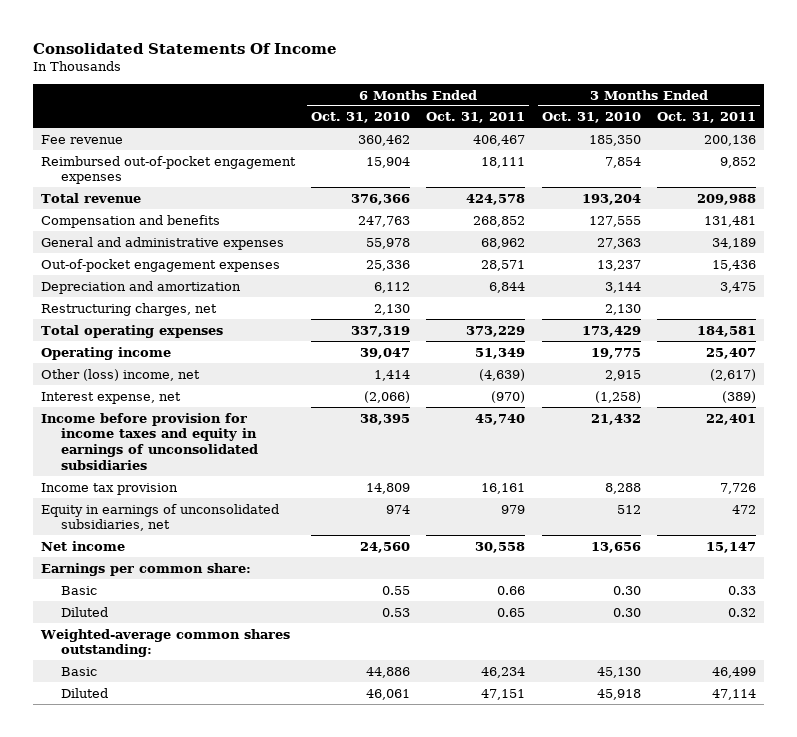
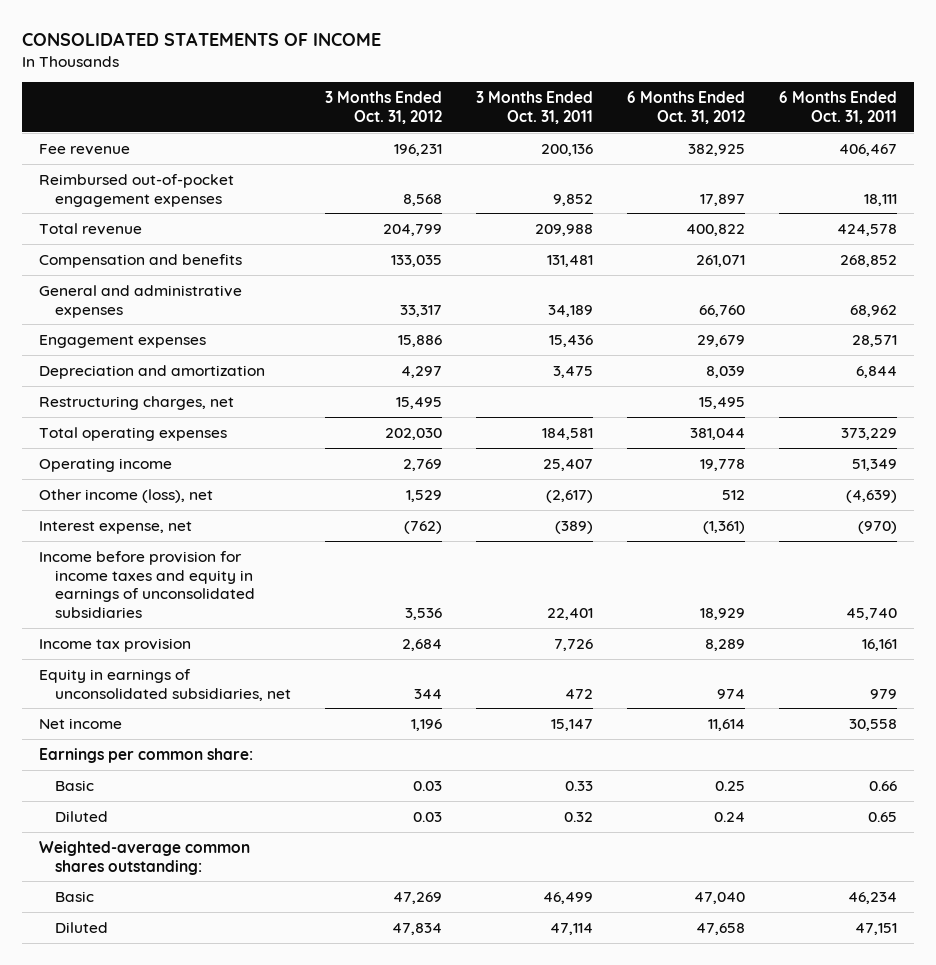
- Consolidated Statements Of Income
+ CONSOLIDATED STATEMENTS OF INCOME
- | 6 Months Ended Oct. 31, 2010 | 6 Months Ended Oct. 31, 2011 | 3 Months Ended Oct. 31, 2010 | 3 Months Ended Oct. 31, 2011
+ | 3 Months Ended Oct. 31, 2012 | 3 Months Ended Oct. 31, 2011 | 6 Months Ended Oct. 31, 2012 | 6 Months Ended Oct. 31, 2011
- Out-of-pocket engagement expenses | 25,336 | 28,571 | 13,237 | 15,436
+ Engagement expenses | 15,886 | 15,436 | 29,679 | 28,571
- Other (loss) income, net | 1,414 | (4,639) | 2,915 | (2,617)
+ Other income (loss), net | 1,529 | (2,617) | 512 | (4,639)

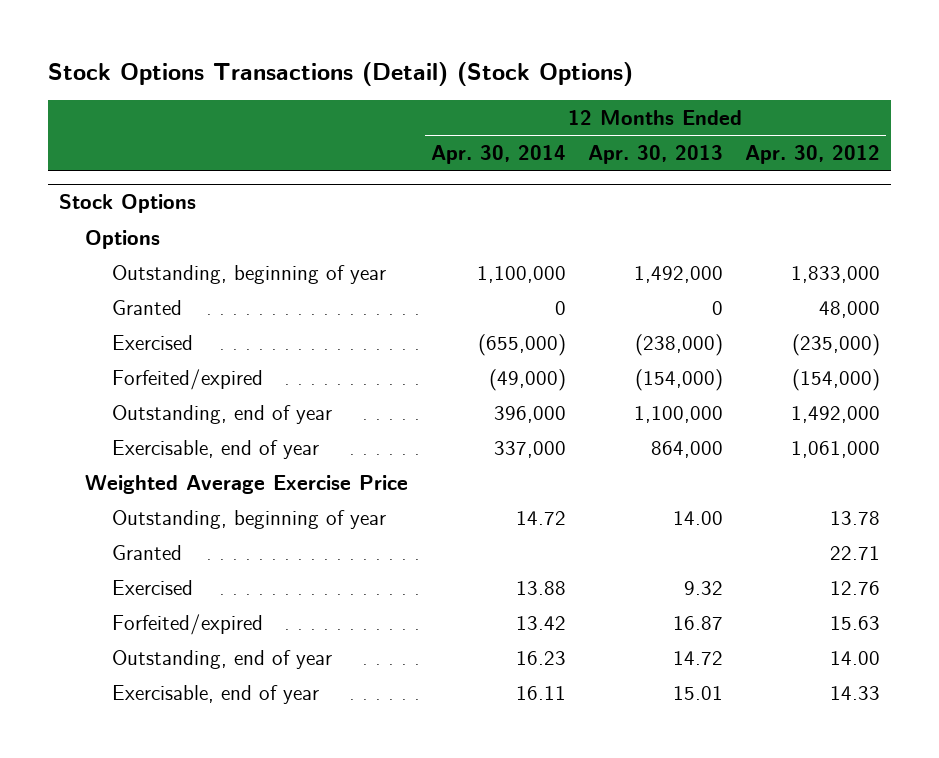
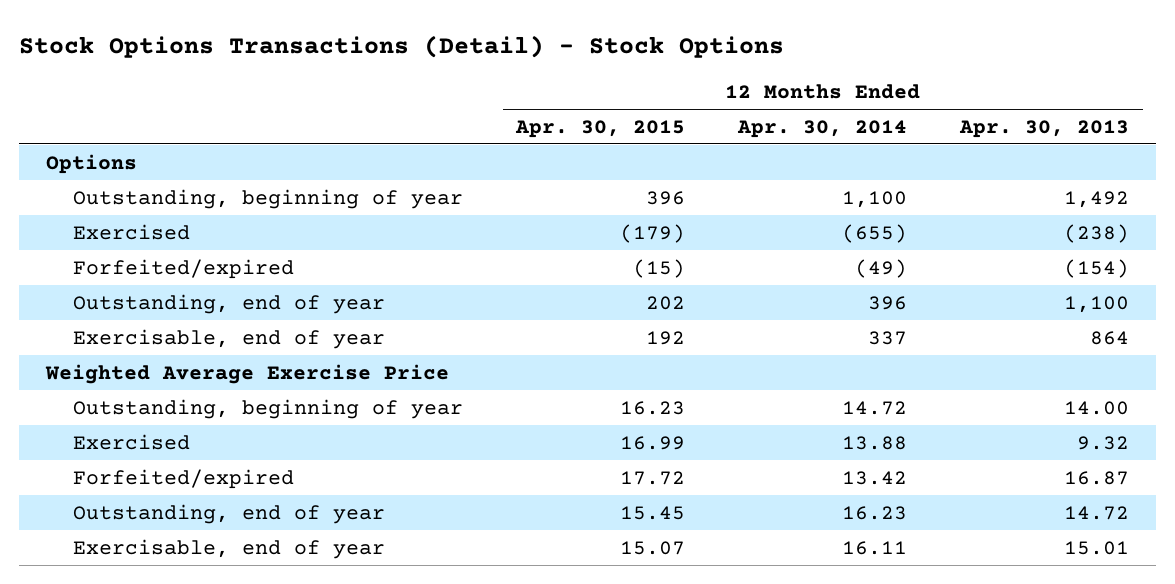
- Stock Options Transactions (Detail) (Stock Options)
+ Stock Options Transactions (Detail) - Stock Options
- | 12 Months Ended Apr. 30, 2014 | 12 Months Ended Apr. 30, 2013 | 12 Months Ended Apr. 30, 2012
+ | 12 Months Ended Apr. 30, 2015 | 12 Months Ended Apr. 30, 2014 | 12 Months Ended Apr. 30, 2013
- Stock Options
- Outstanding, beginning of year | 1,100,000 | 1,492,000 | 1,833,000
- Granted | 0 | 0 | 48,000
- Exercised | (655,000) | (238,000) | (235,000)
- Forfeited/expired | (49,000) | (154,000) | (154,000)
- Outstanding, end of year | 396,000 | 1,100,000 | 1,492,000
- Exercisable, end of year | 337,000 | 864,000 | 1,061,000
+ Outstanding, beginning of year | 396 | 1,100 | 1,492
+ Exercised | (179) | (655) | (238)
+ Forfeited/expired | (15) | (49) | (154)
+ Outstanding, end of year | 202 | 396 | 1,100
+ Exercisable, end of year | 192 | 337 | 864
- Granted | | | 22.71

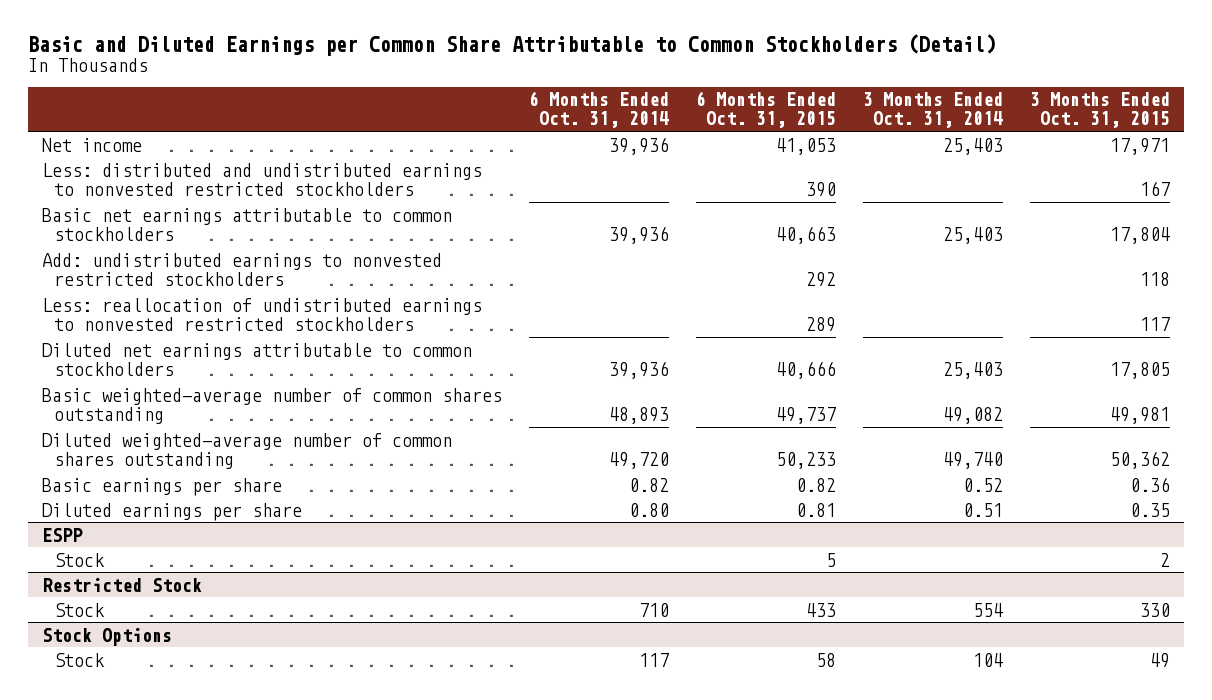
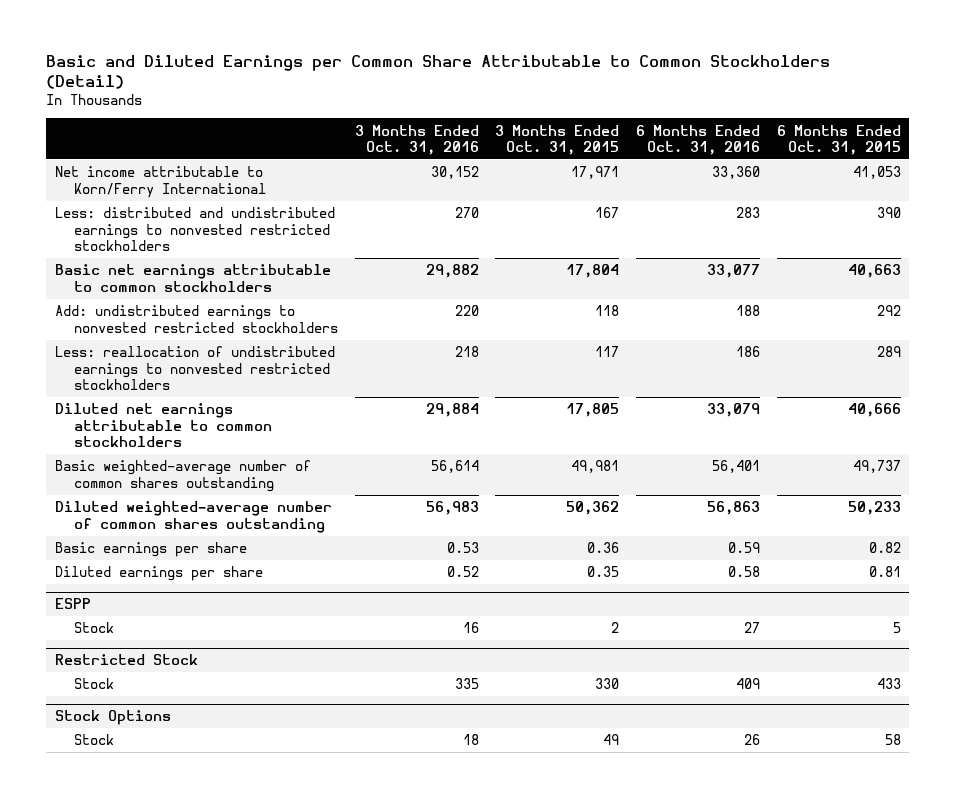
- | 6 Months Ended Oct. 31, 2014 | 6 Months Ended Oct. 31, 2015 | 3 Months Ended Oct. 31, 2014 | 3 Months Ended Oct. 31, 2015
+ | 3 Months Ended Oct. 31, 2016 | 3 Months Ended Oct. 31, 2015 | 6 Months Ended Oct. 31, 2016 | 6 Months Ended Oct. 31, 2015
- Net income | 39,936 | 41,053 | 25,403 | 17,971
+ Net income attributable to Korn/Ferry International | 30,152 | 17,971 | 33,360 | 41,053

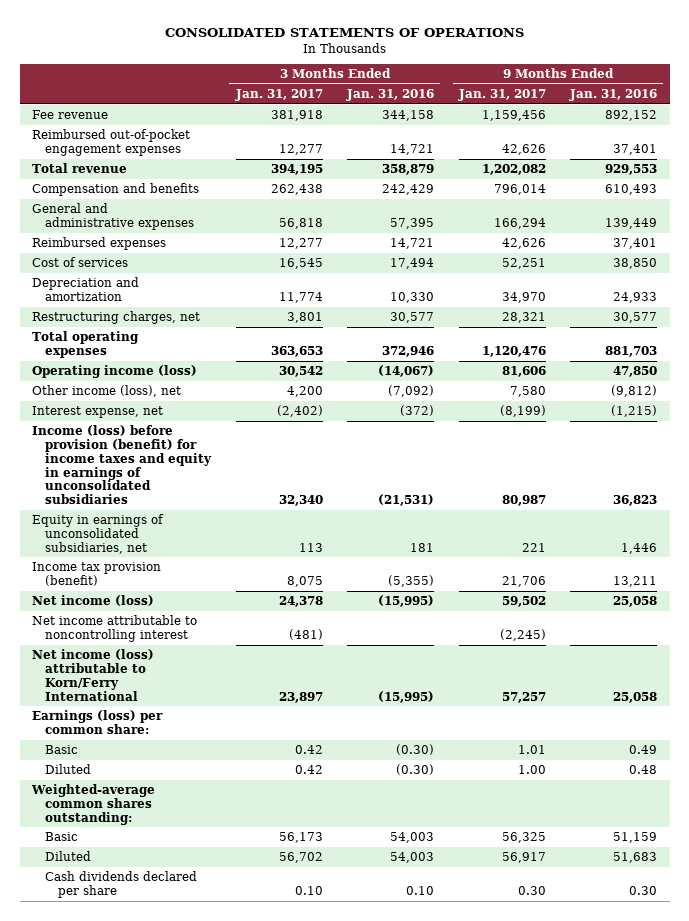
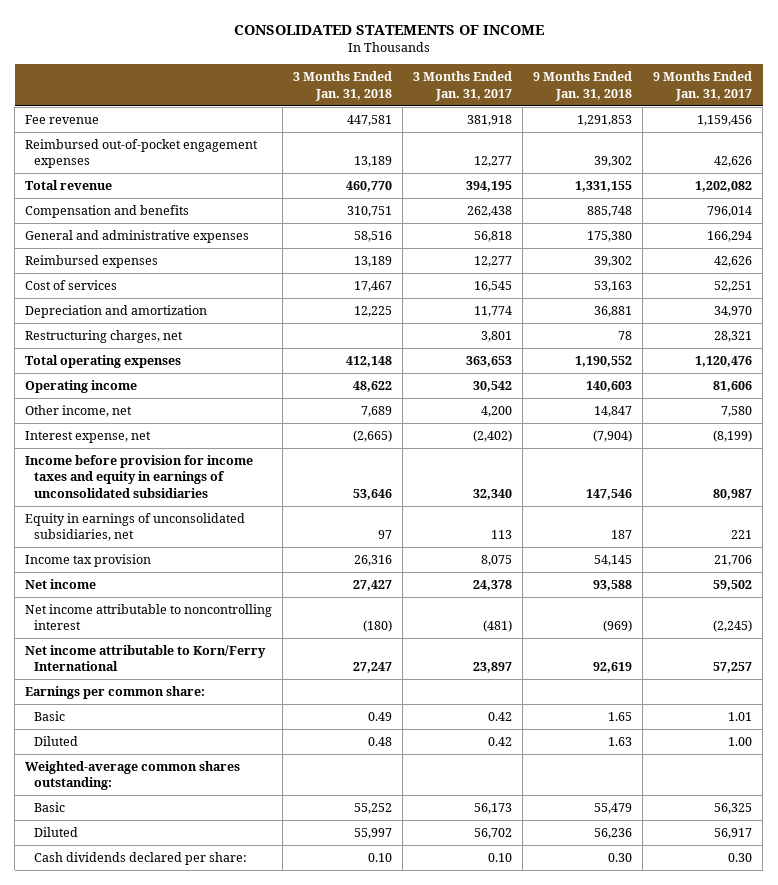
- CONSOLIDATED STATEMENTS OF OPERATIONS
+ CONSOLIDATED STATEMENTS OF INCOME
- | 3 Months Ended Jan. 31, 2017 | 3 Months Ended Jan. 31, 2016 | 9 Months Ended Jan. 31, 2017 | 9 Months Ended Jan. 31, 2016
+ | 3 Months Ended Jan. 31, 2018 | 3 Months Ended Jan. 31, 2017 | 9 Months Ended Jan. 31, 2018 | 9 Months Ended Jan. 31, 2017
- Operating income (loss) | 30,542 | (14,067) | 81,606 | 47,850
- Other income (loss), net | 4,200 | (7,092) | 7,580 | (9,812)
+ Operating income | 48,622 | 30,542 | 140,603 | 81,606
+ Other income, net | 7,689 | 4,200 | 14,847 | 7,580
- Income (loss) before provision (benefit) for income taxes and equity in earnings of unconsolidated subsidiaries | 32,340 | (21,531) | 80,987 | 36,823
+ Income before provision for income taxes and equity in earnings of unconsolidated subsidiaries | 53,646 | 32,340 | 147,546 | 80,987
- Income tax provision (benefit) | 8,075 | (5,355) | 21,706 | 13,211
- Net income (loss) | 24,378 | (15,995) | 59,502 | 25,058
+ Income tax provision | 26,316 | 8,075 | 54,145 | 21,706
+ Net income | 27,427 | 24,378 | 93,588 | 59,502
- Net income (loss) attributable to Korn/Ferry International | 23,897 | (15,995) | 57,257 | 25,058
- Earnings (loss) per common share:
+ Net income attributable to Korn/Ferry International | 27,247 | 23,897 | 92,619 | 57,257
+ Earnings per common share:
- Cash dividends declared per share | 0.10 | 0.10 | 0.30 | 0.30
+ Cash dividends declared per share: | 0.10 | 0.10 | 0.30 | 0.30

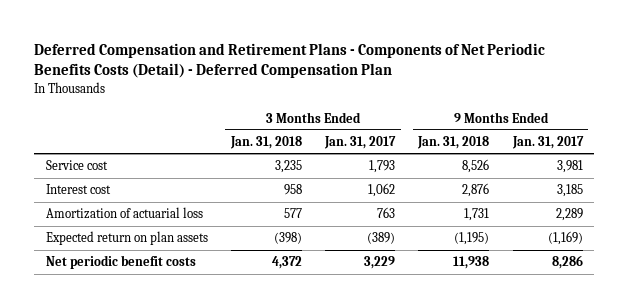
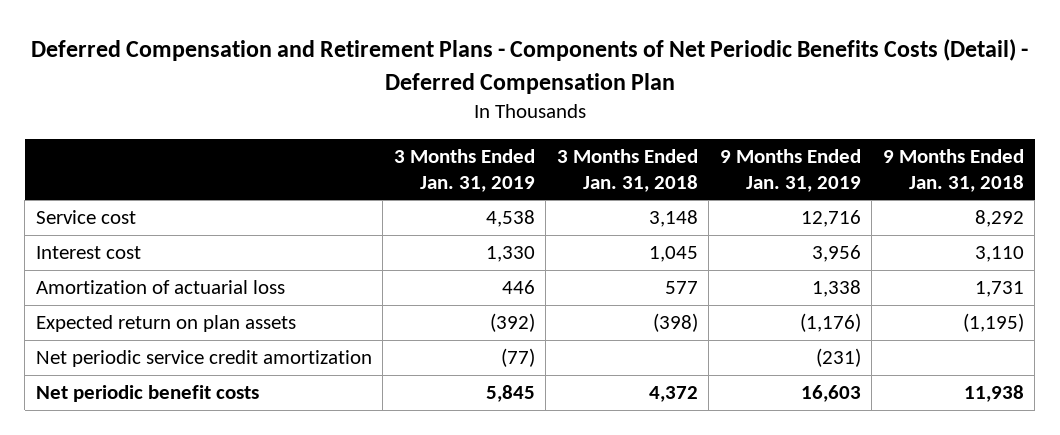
- | 3 Months Ended Jan. 31, 2018 | 3 Months Ended Jan. 31, 2017 | 9 Months Ended Jan. 31, 2018 | 9 Months Ended Jan. 31, 2017
+ | 3 Months Ended Jan. 31, 2019 | 3 Months Ended Jan. 31, 2018 | 9 Months Ended Jan. 31, 2019 | 9 Months Ended Jan. 31, 2018
- Service cost | 3,235 | 1,793 | 8,526 | 3,981
- Interest cost | 958 | 1,062 | 2,876 | 3,185
+ Service cost | 4,538 | 3,148 | 12,716 | 8,292
+ Interest cost | 1,330 | 1,045 | 3,956 | 3,110
+ Net periodic service credit amortization | (77) | | (231) |

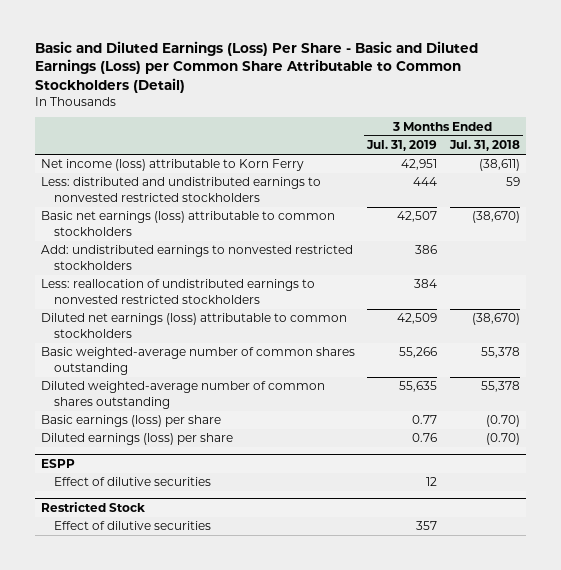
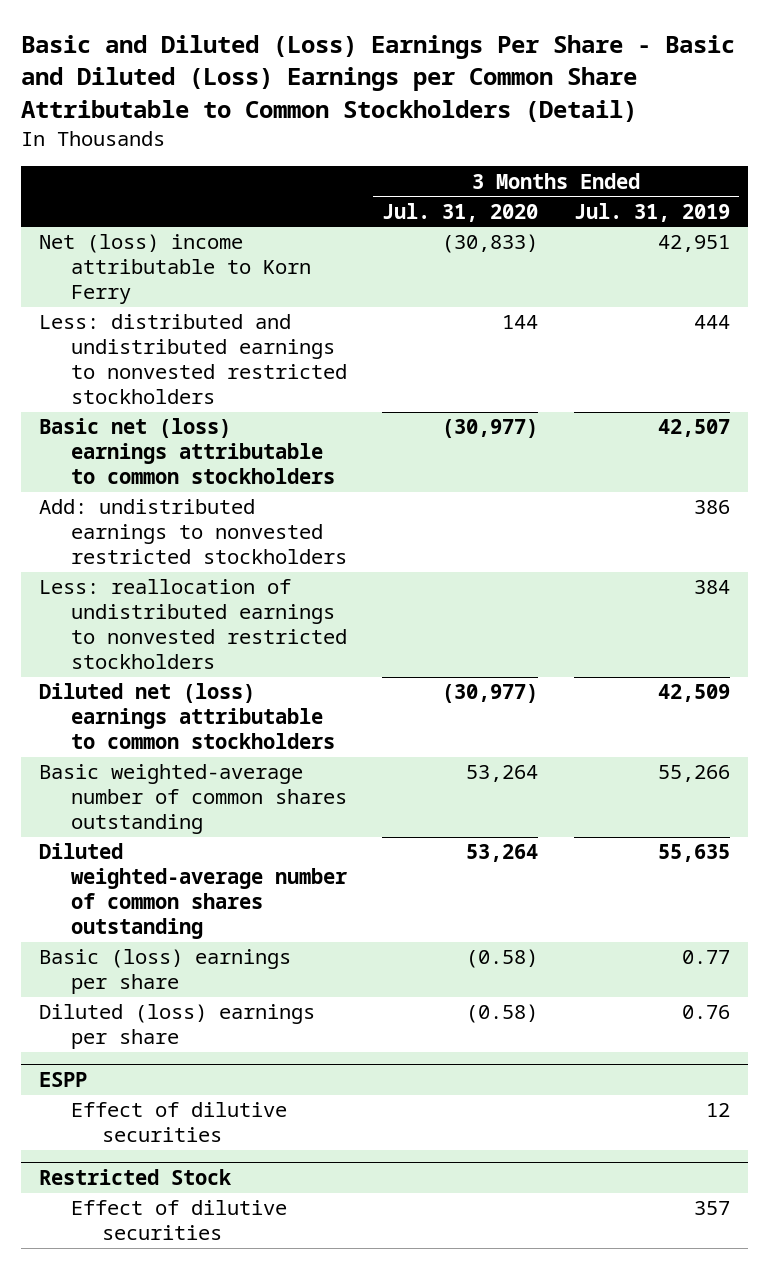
- Basic and Diluted Earnings (Loss) Per Share - Basic and Diluted Earnings (Loss) per Common Share Attributable to Common Stockholders (Detail)
+ Basic and Diluted (Loss) Earnings Per Share - Basic and Diluted (Loss) Earnings per Common Share Attributable to Common Stockholders (Detail)
- | 3 Months Ended Jul. 31, 2019 | 3 Months Ended Jul. 31, 2018
+ | 3 Months Ended Jul. 31, 2020 | 3 Months Ended Jul. 31, 2019
- Net income (loss) attributable to Korn Ferry | 42,951 | (38,611)
+ Net (loss) income attributable to Korn Ferry | (30,833) | 42,951
- Basic net earnings (loss) attributable to common stockholders | 42,507 | (38,670)
+ Basic net (loss) earnings attributable to common stockholders | (30,977) | 42,507
- Diluted net earnings (loss) attributable to common stockholders | 42,509 | (38,670)
+ Diluted net (loss) earnings attributable to common stockholders | (30,977) | 42,509
- Basic earnings (loss) per share | 0.77 | (0.70)
- Diluted earnings (loss) per share | 0.76 | (0.70)
+ Basic (loss) earnings per share | (0.58) | 0.77
+ Diluted (loss) earnings per share | (0.58) | 0.76

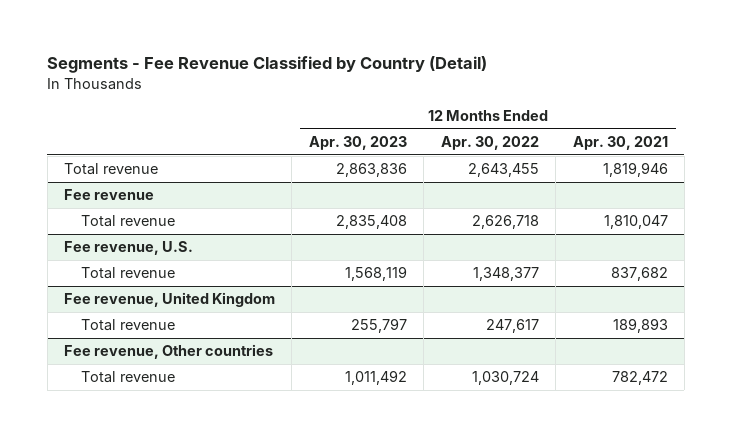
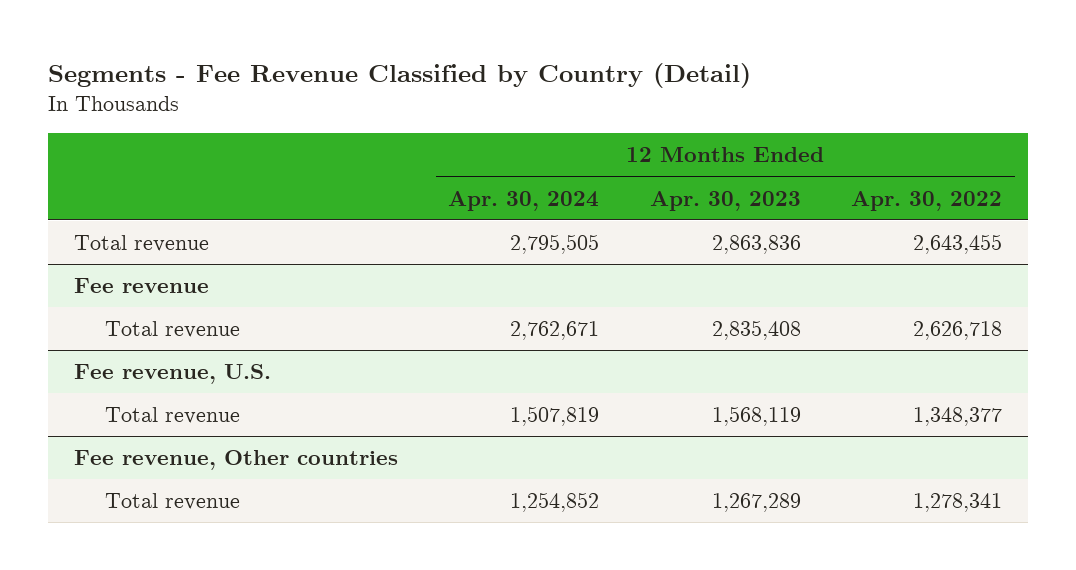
- | 12 Months Ended Apr. 30, 2023 | 12 Months Ended Apr. 30, 2022 | 12 Months Ended Apr. 30, 2021
+ | 12 Months Ended Apr. 30, 2024 | 12 Months Ended Apr. 30, 2023 | 12 Months Ended Apr. 30, 2022
- Fee revenue, United Kingdom
- Total revenue | 255,797 | 247,617 | 189,893
@ Fee revenue, Other countries
- Total revenue | 1,011,492 | 1,030,724 | 782,472
+ Total revenue | 1,254,852 | 1,267,289 | 1,278,341

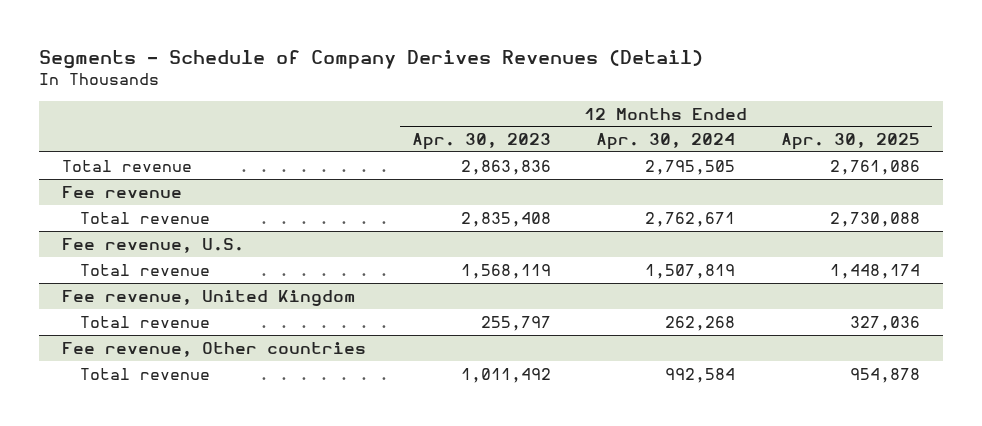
- Segments - Fee Revenue Classified by Country (Detail)
+ Segments - Schedule of Company Derives Revenues (Detail)
- | 12 Months Ended Apr. 30, 2024 | 12 Months Ended Apr. 30, 2023 | 12 Months Ended Apr. 30, 2022
+ | 12 Months Ended Apr. 30, 2023 | 12 Months Ended Apr. 30, 2024 | 12 Months Ended Apr. 30, 2025
+ Fee revenue, United Kingdom
+ Total revenue | 255,797 | 262,268 | 327,036
@ Fee revenue, Other countries
- Total revenue | 1,254,852 | 1,267,289 | 1,278,341
+ Total revenue | 1,011,492 | 992,584 | 954,878

